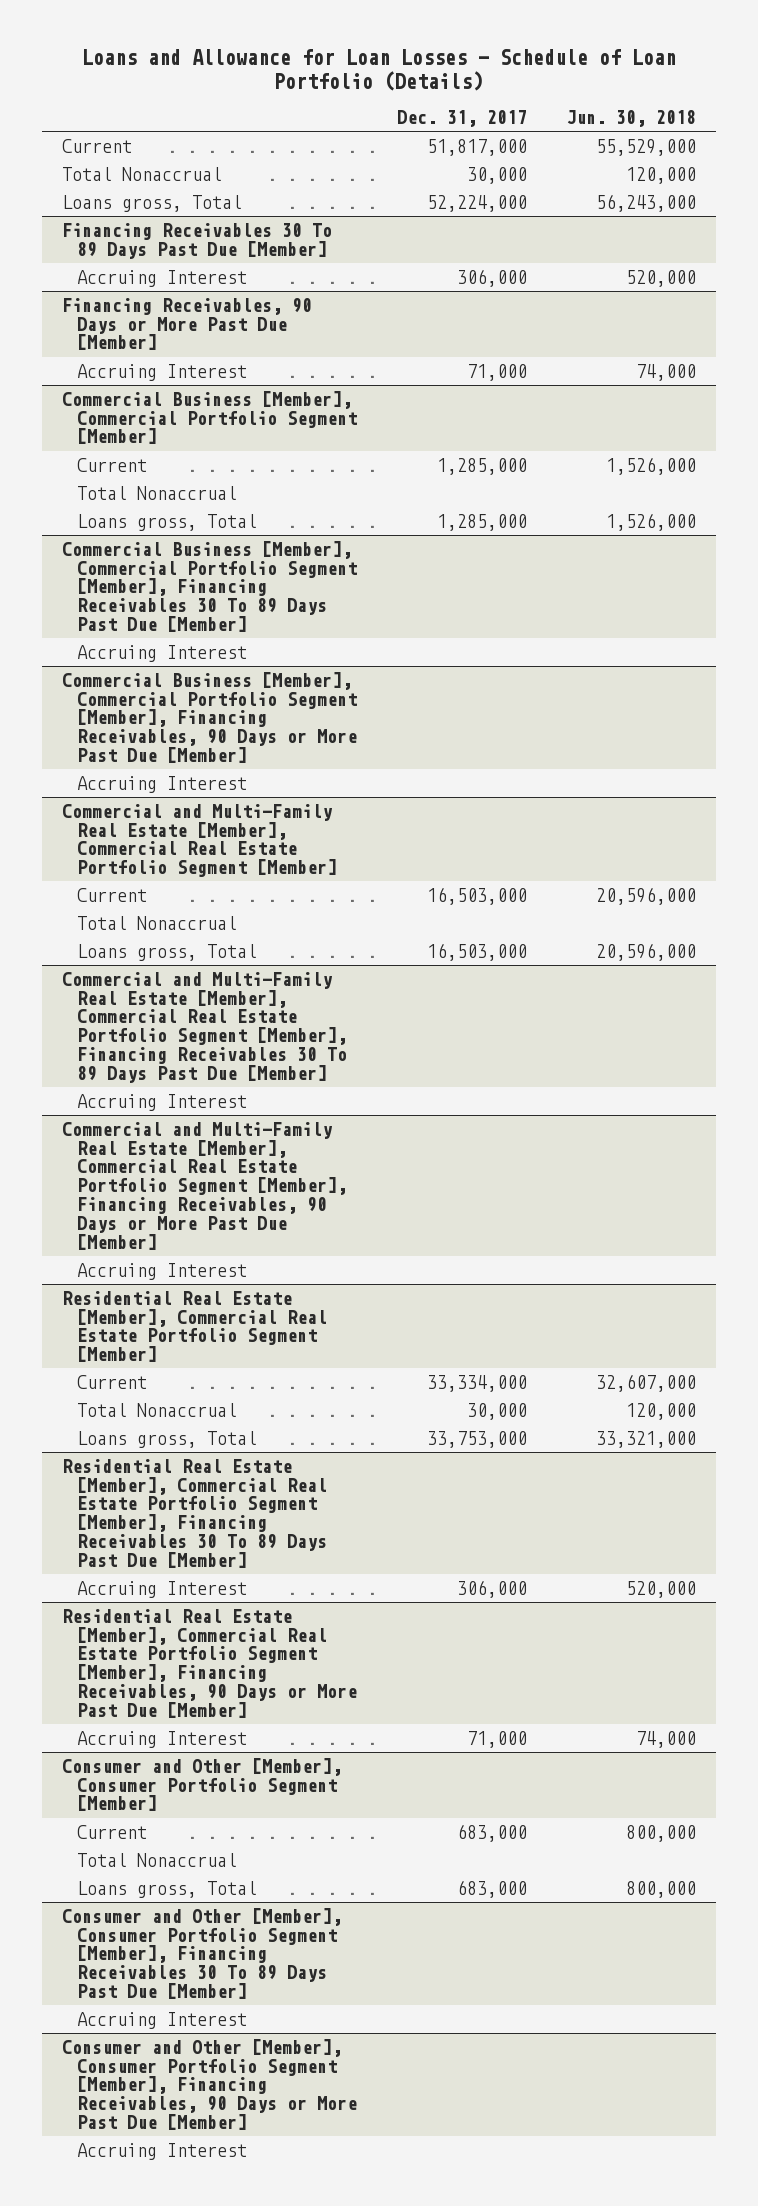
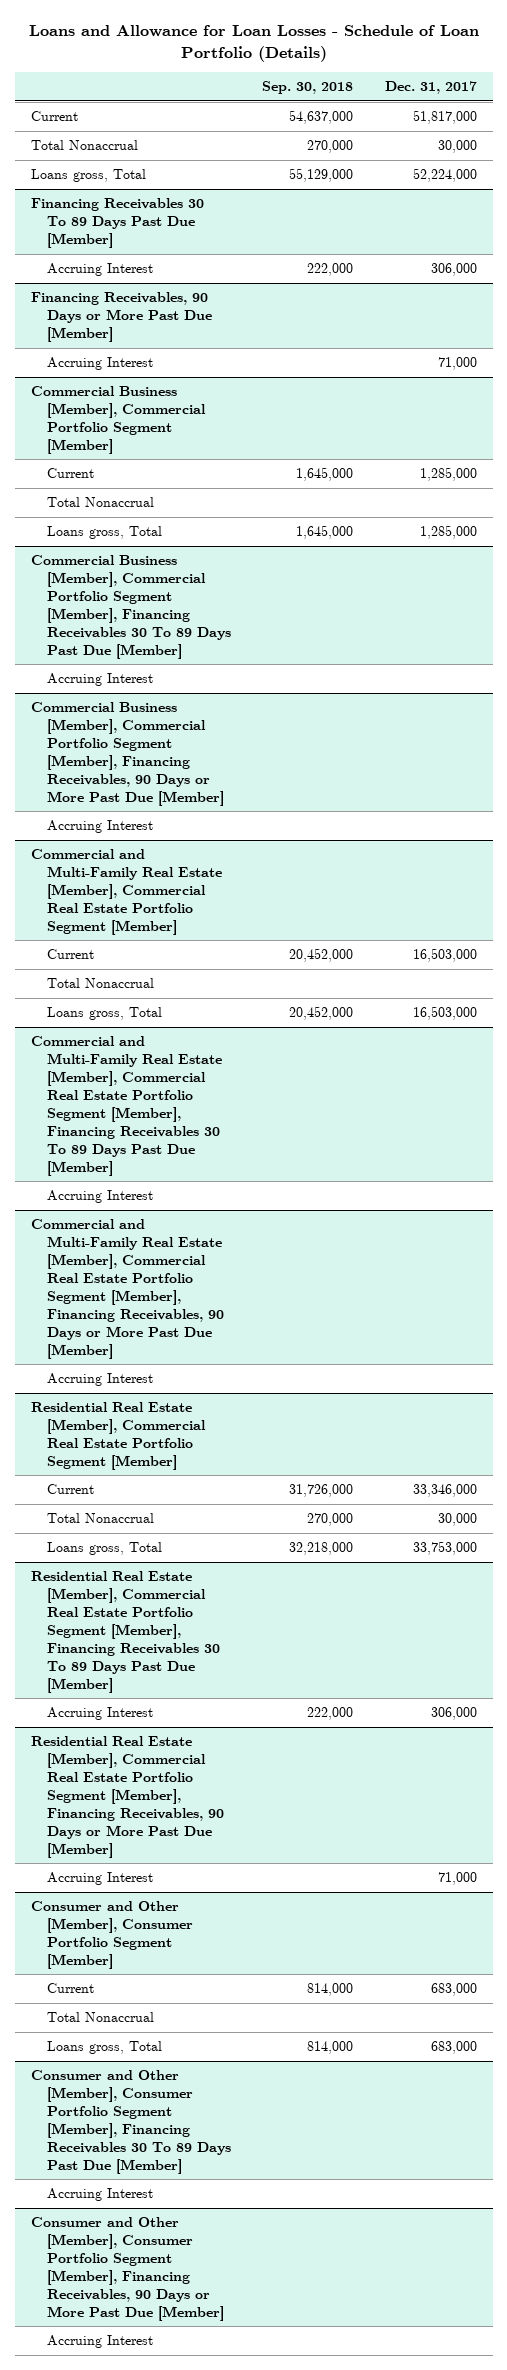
- | Dec. 31, 2017 | Jun. 30, 2018
+ | Sep. 30, 2018 | Dec. 31, 2017
@ Residential Real Estate [Member], Commercial Real Estate Portfolio Segment [Member]
- Current | 33,334,000 | 32,607,000
+ Current | 31,726,000 | 33,346,000

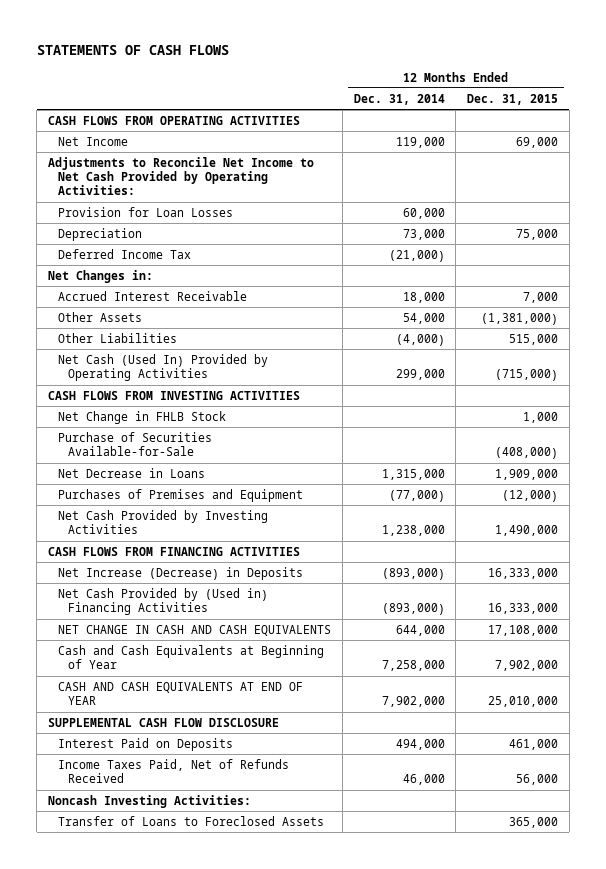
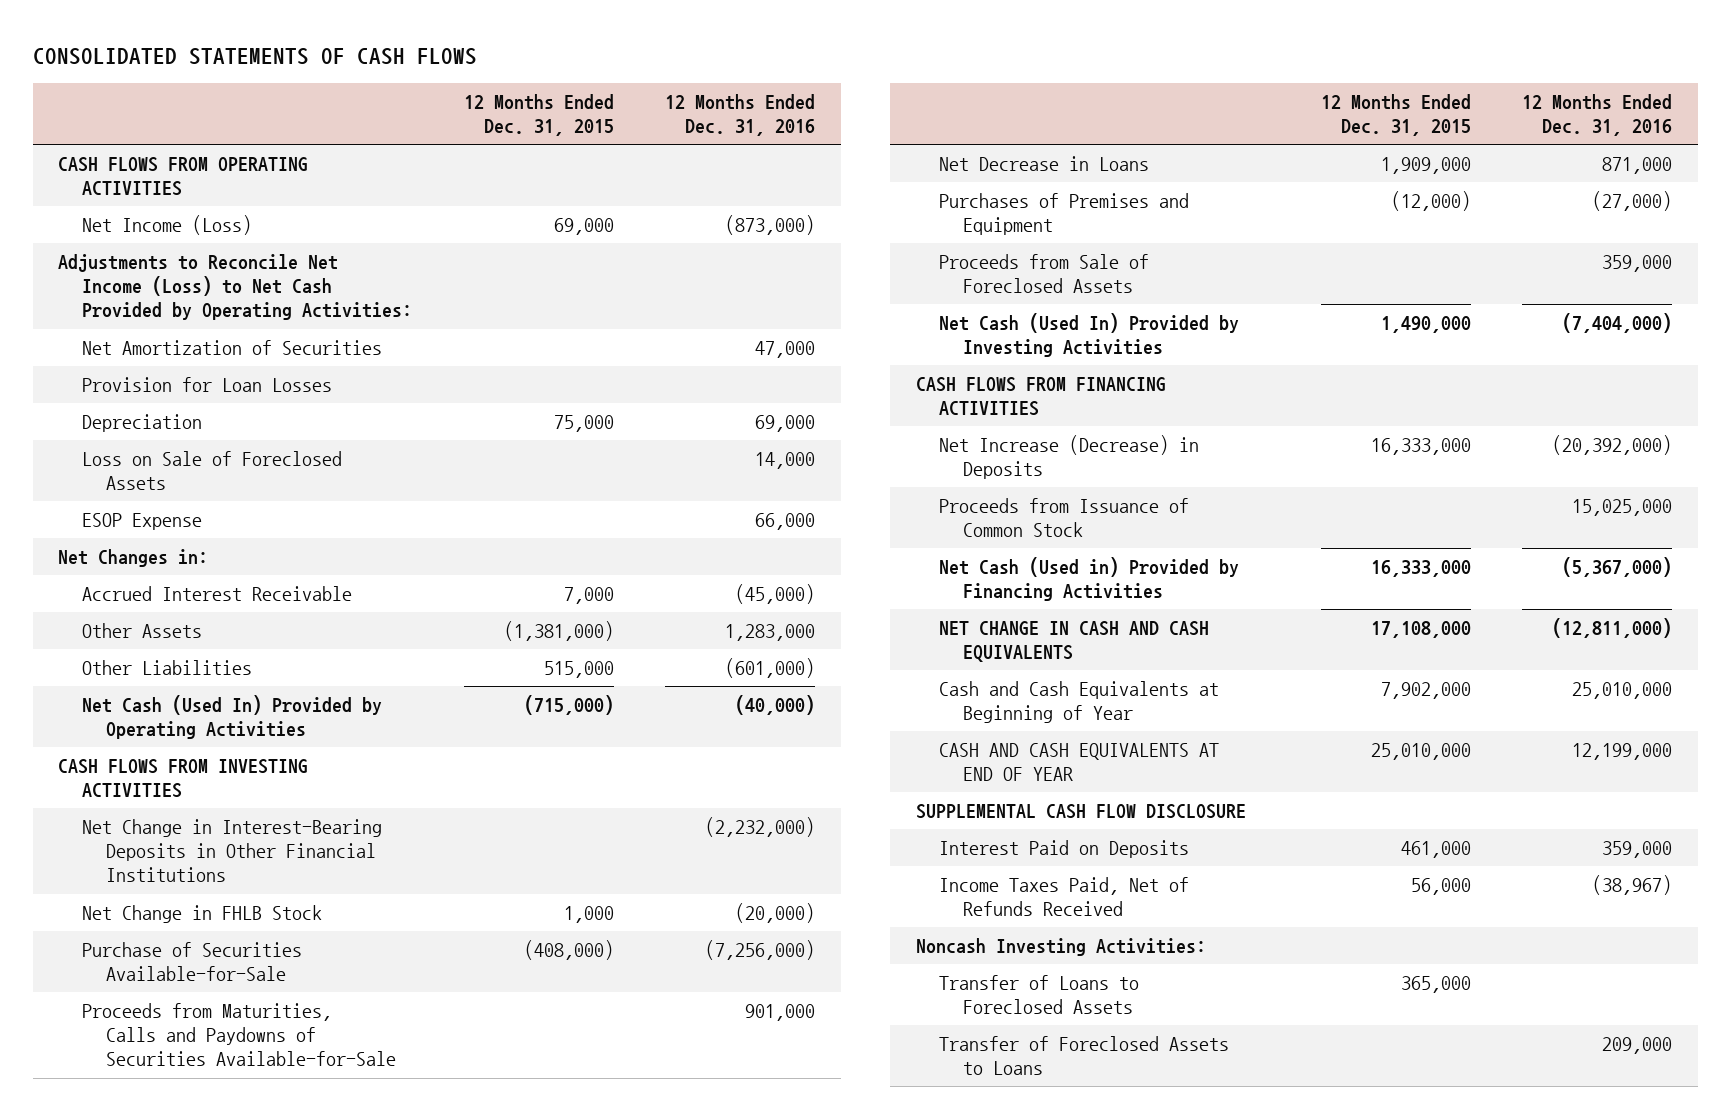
- STATEMENTS OF CASH FLOWS
+ CONSOLIDATED STATEMENTS OF CASH FLOWS
- | 12 Months Ended Dec. 31, 2014 | 12 Months Ended Dec. 31, 2015
+ | 12 Months Ended Dec. 31, 2015 | 12 Months Ended Dec. 31, 2016
- Net Income | 119,000 | 69,000
- Adjustments to Reconcile Net Income to Net Cash Provided by Operating Activities:
+ Net Income (Loss) | 69,000 | (873,000)
+ Adjustments to Reconcile Net Income (Loss) to Net Cash Provided by Operating Activities:
+ Net Amortization of Securities | | 47,000
- Deferred Income Tax | (21,000) |
+ Loss on Sale of Foreclosed Assets | | 14,000
+ ESOP Expense | | 66,000
+ Net Change in Interest-Bearing Deposits in Other Financial Institutions | | (2,232,000)
+ Proceeds from Maturities, Calls and Paydowns of Securities Available-for-Sale | | 901,000
- Net Cash Provided by Investing Activities | 1,238,000 | 1,490,000
+ Proceeds from Sale of Foreclosed Assets | | 359,000
+ Net Cash (Used In) Provided by Investing Activities | 1,490,000 | (7,404,000)
- Net Cash Provided by (Used in) Financing Activities | (893,000) | 16,333,000
+ Proceeds from Issuance of Common Stock | | 15,025,000
+ Net Cash (Used in) Provided by Financing Activities | 16,333,000 | (5,367,000)
+ Transfer of Foreclosed Assets to Loans | | 209,000

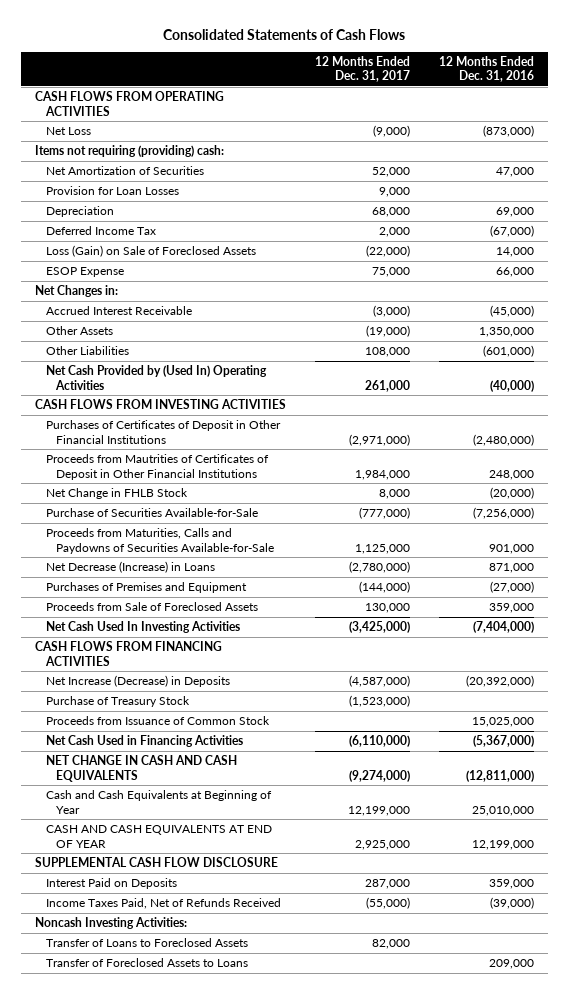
- CONSOLIDATED STATEMENTS OF CASH FLOWS
+ Consolidated Statements of Cash Flows
- | 12 Months Ended Dec. 31, 2015 | 12 Months Ended Dec. 31, 2016
+ | 12 Months Ended Dec. 31, 2017 | 12 Months Ended Dec. 31, 2016
- Net Income (Loss) | 69,000 | (873,000)
- Adjustments to Reconcile Net Income (Loss) to Net Cash Provided by Operating Activities:
+ Net Loss | (9,000) | (873,000)
+ Items not requiring (providing) cash:
- Loss on Sale of Foreclosed Assets | | 14,000
+ Deferred Income Tax | 2,000 | (67,000)
+ Loss (Gain) on Sale of Foreclosed Assets | (22,000) | 14,000
- Other Assets | (1,381,000) | 1,283,000
+ Other Assets | (19,000) | 1,350,000
- Net Cash (Used In) Provided by Operating Activities | (715,000) | (40,000)
+ Net Cash Provided by (Used In) Operating Activities | 261,000 | (40,000)
- Net Change in Interest-Bearing Deposits in Other Financial Institutions | | (2,232,000)
+ Purchases of Certificates of Deposit in Other Financial Institutions | (2,971,000) | (2,480,000)
+ Proceeds from Mautrities of Certificates of Deposit in Other Financial Institutions | 1,984,000 | 248,000
- Net Decrease in Loans | 1,909,000 | 871,000
+ Net Decrease (Increase) in Loans | (2,780,000) | 871,000
- Net Cash (Used In) Provided by Investing Activities | 1,490,000 | (7,404,000)
+ Net Cash Used In Investing Activities | (3,425,000) | (7,404,000)
+ Purchase of Treasury Stock | (1,523,000) |
- Net Cash (Used in) Provided by Financing Activities | 16,333,000 | (5,367,000)
+ Net Cash Used in Financing Activities | (6,110,000) | (5,367,000)
- Income Taxes Paid, Net of Refunds Received | 56,000 | (38,967)
+ Income Taxes Paid, Net of Refunds Received | (55,000) | (39,000)

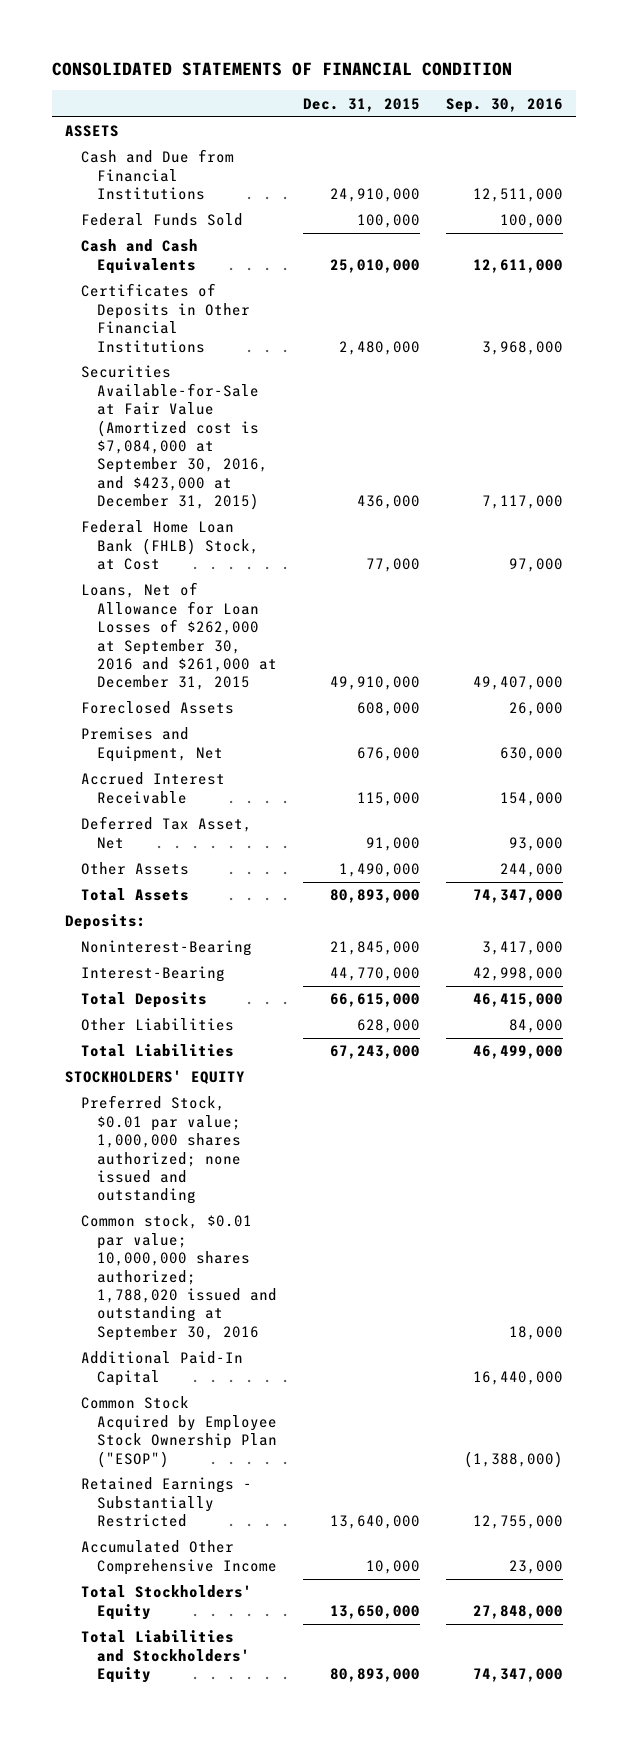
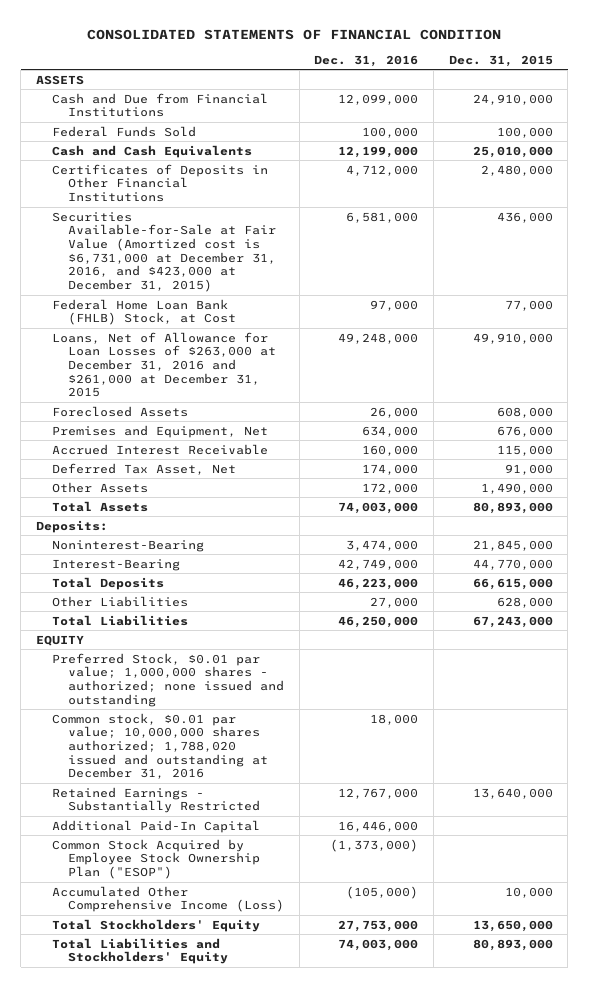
- | Dec. 31, 2015 | Sep. 30, 2016
+ | Dec. 31, 2016 | Dec. 31, 2015
- Securities Available-for-Sale at Fair Value (Amortized cost is $7,084,000 at September 30, 2016, and $423,000 at December 31, 2015) | 436,000 | 7,117,000
+ Securities Available-for-Sale at Fair Value (Amortized cost is $6,731,000 at December 31, 2016, and $423,000 at December 31, 2015) | 6,581,000 | 436,000
- Loans, Net of Allowance for Loan Losses of $262,000 at September 30, 2016 and $261,000 at December 31, 2015 | 49,910,000 | 49,407,000
+ Loans, Net of Allowance for Loan Losses of $263,000 at December 31, 2016 and $261,000 at December 31, 2015 | 49,248,000 | 49,910,000
- STOCKHOLDERS' EQUITY
- Preferred Stock, $0.01 par value; 1,000,000 shares authorized; none issued and outstanding
- Common stock, $0.01 par value; 10,000,000 shares authorized; 1,788,020 issued and outstanding at September 30, 2016 | | 18,000
+ EQUITY
+ Preferred Stock, $0.01 par value; 1,000,000 shares - authorized; none issued and outstanding
+ Common stock, $0.01 par value; 10,000,000 shares authorized; 1,788,020 issued and outstanding at December 31, 2016 | 18,000 |
moved up: Retained Earnings - Substantially Restricted | 12,767,000 | 13,640,000
- Accumulated Other Comprehensive Income | 10,000 | 23,000
+ Accumulated Other Comprehensive Income (Loss) | (105,000) | 10,000

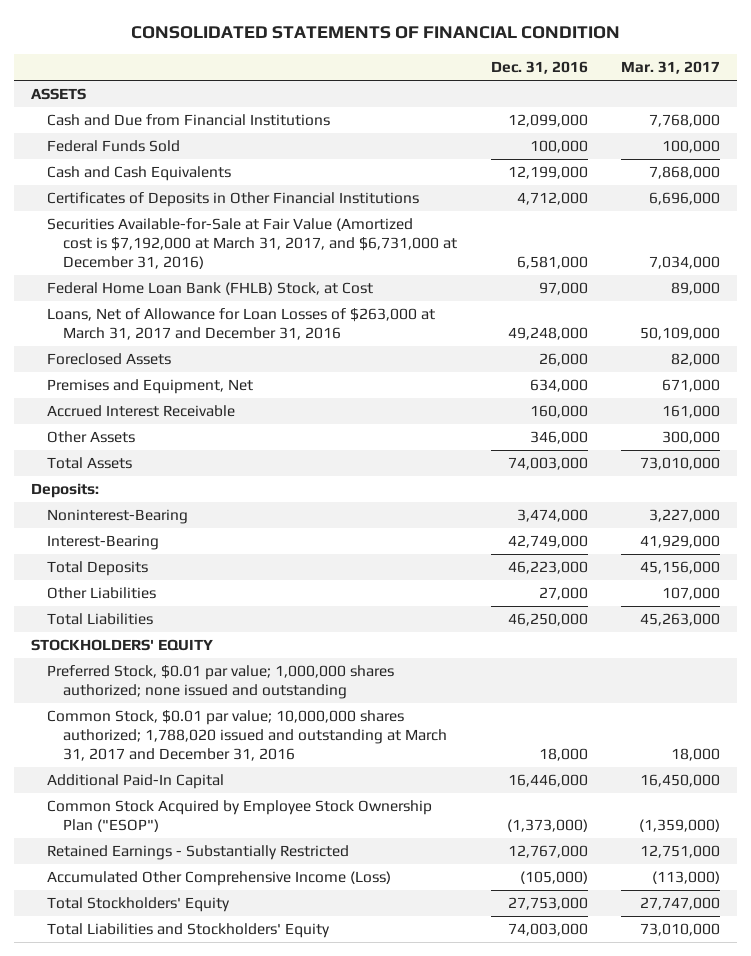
- | Dec. 31, 2016 | Dec. 31, 2015
+ | Dec. 31, 2016 | Mar. 31, 2017
- Securities Available-for-Sale at Fair Value (Amortized cost is $6,731,000 at December 31, 2016, and $423,000 at December 31, 2015) | 6,581,000 | 436,000
+ Securities Available-for-Sale at Fair Value (Amortized cost is $7,192,000 at March 31, 2017, and $6,731,000 at December 31, 2016) | 6,581,000 | 7,034,000
- Loans, Net of Allowance for Loan Losses of $263,000 at December 31, 2016 and $261,000 at December 31, 2015 | 49,248,000 | 49,910,000
+ Loans, Net of Allowance for Loan Losses of $263,000 at March 31, 2017 and December 31, 2016 | 49,248,000 | 50,109,000
- Deferred Tax Asset, Net | 174,000 | 91,000
- Other Assets | 172,000 | 1,490,000
+ Other Assets | 346,000 | 300,000
- EQUITY
- Preferred Stock, $0.01 par value; 1,000,000 shares - authorized; none issued and outstanding
- Common stock, $0.01 par value; 10,000,000 shares authorized; 1,788,020 issued and outstanding at December 31, 2016 | 18,000 |
+ STOCKHOLDERS' EQUITY
+ Preferred Stock, $0.01 par value; 1,000,000 shares authorized; none issued and outstanding
+ Common Stock, $0.01 par value; 10,000,000 shares authorized; 1,788,020 issued and outstanding at March 31, 2017 and December 31, 2016 | 18,000 | 18,000
moved down: Retained Earnings - Substantially Restricted | 12,767,000 | 12,751,000

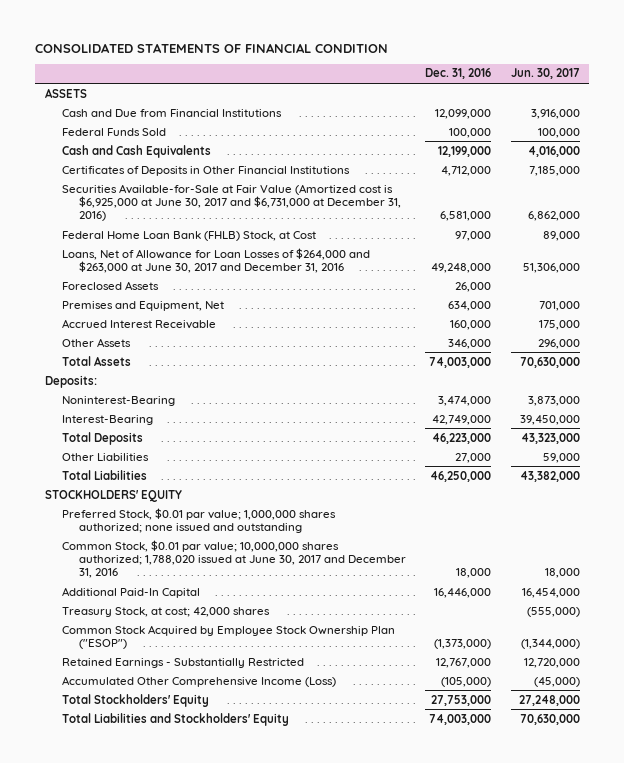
- | Dec. 31, 2016 | Mar. 31, 2017
+ | Dec. 31, 2016 | Jun. 30, 2017
- Securities Available-for-Sale at Fair Value (Amortized cost is $7,192,000 at March 31, 2017, and $6,731,000 at December 31, 2016) | 6,581,000 | 7,034,000
+ Securities Available-for-Sale at Fair Value (Amortized cost is $6,925,000 at June 30, 2017 and $6,731,000 at December 31, 2016) | 6,581,000 | 6,862,000
- Loans, Net of Allowance for Loan Losses of $263,000 at March 31, 2017 and December 31, 2016 | 49,248,000 | 50,109,000
+ Loans, Net of Allowance for Loan Losses of $264,000 and $263,000 at June 30, 2017 and December 31, 2016 | 49,248,000 | 51,306,000
- Common Stock, $0.01 par value; 10,000,000 shares authorized; 1,788,020 issued and outstanding at March 31, 2017 and December 31, 2016 | 18,000 | 18,000
+ Common Stock, $0.01 par value; 10,000,000 shares authorized; 1,788,020 issued at June 30, 2017 and December 31, 2016 | 18,000 | 18,000
+ Treasury Stock, at cost; 42,000 shares | | (555,000)

